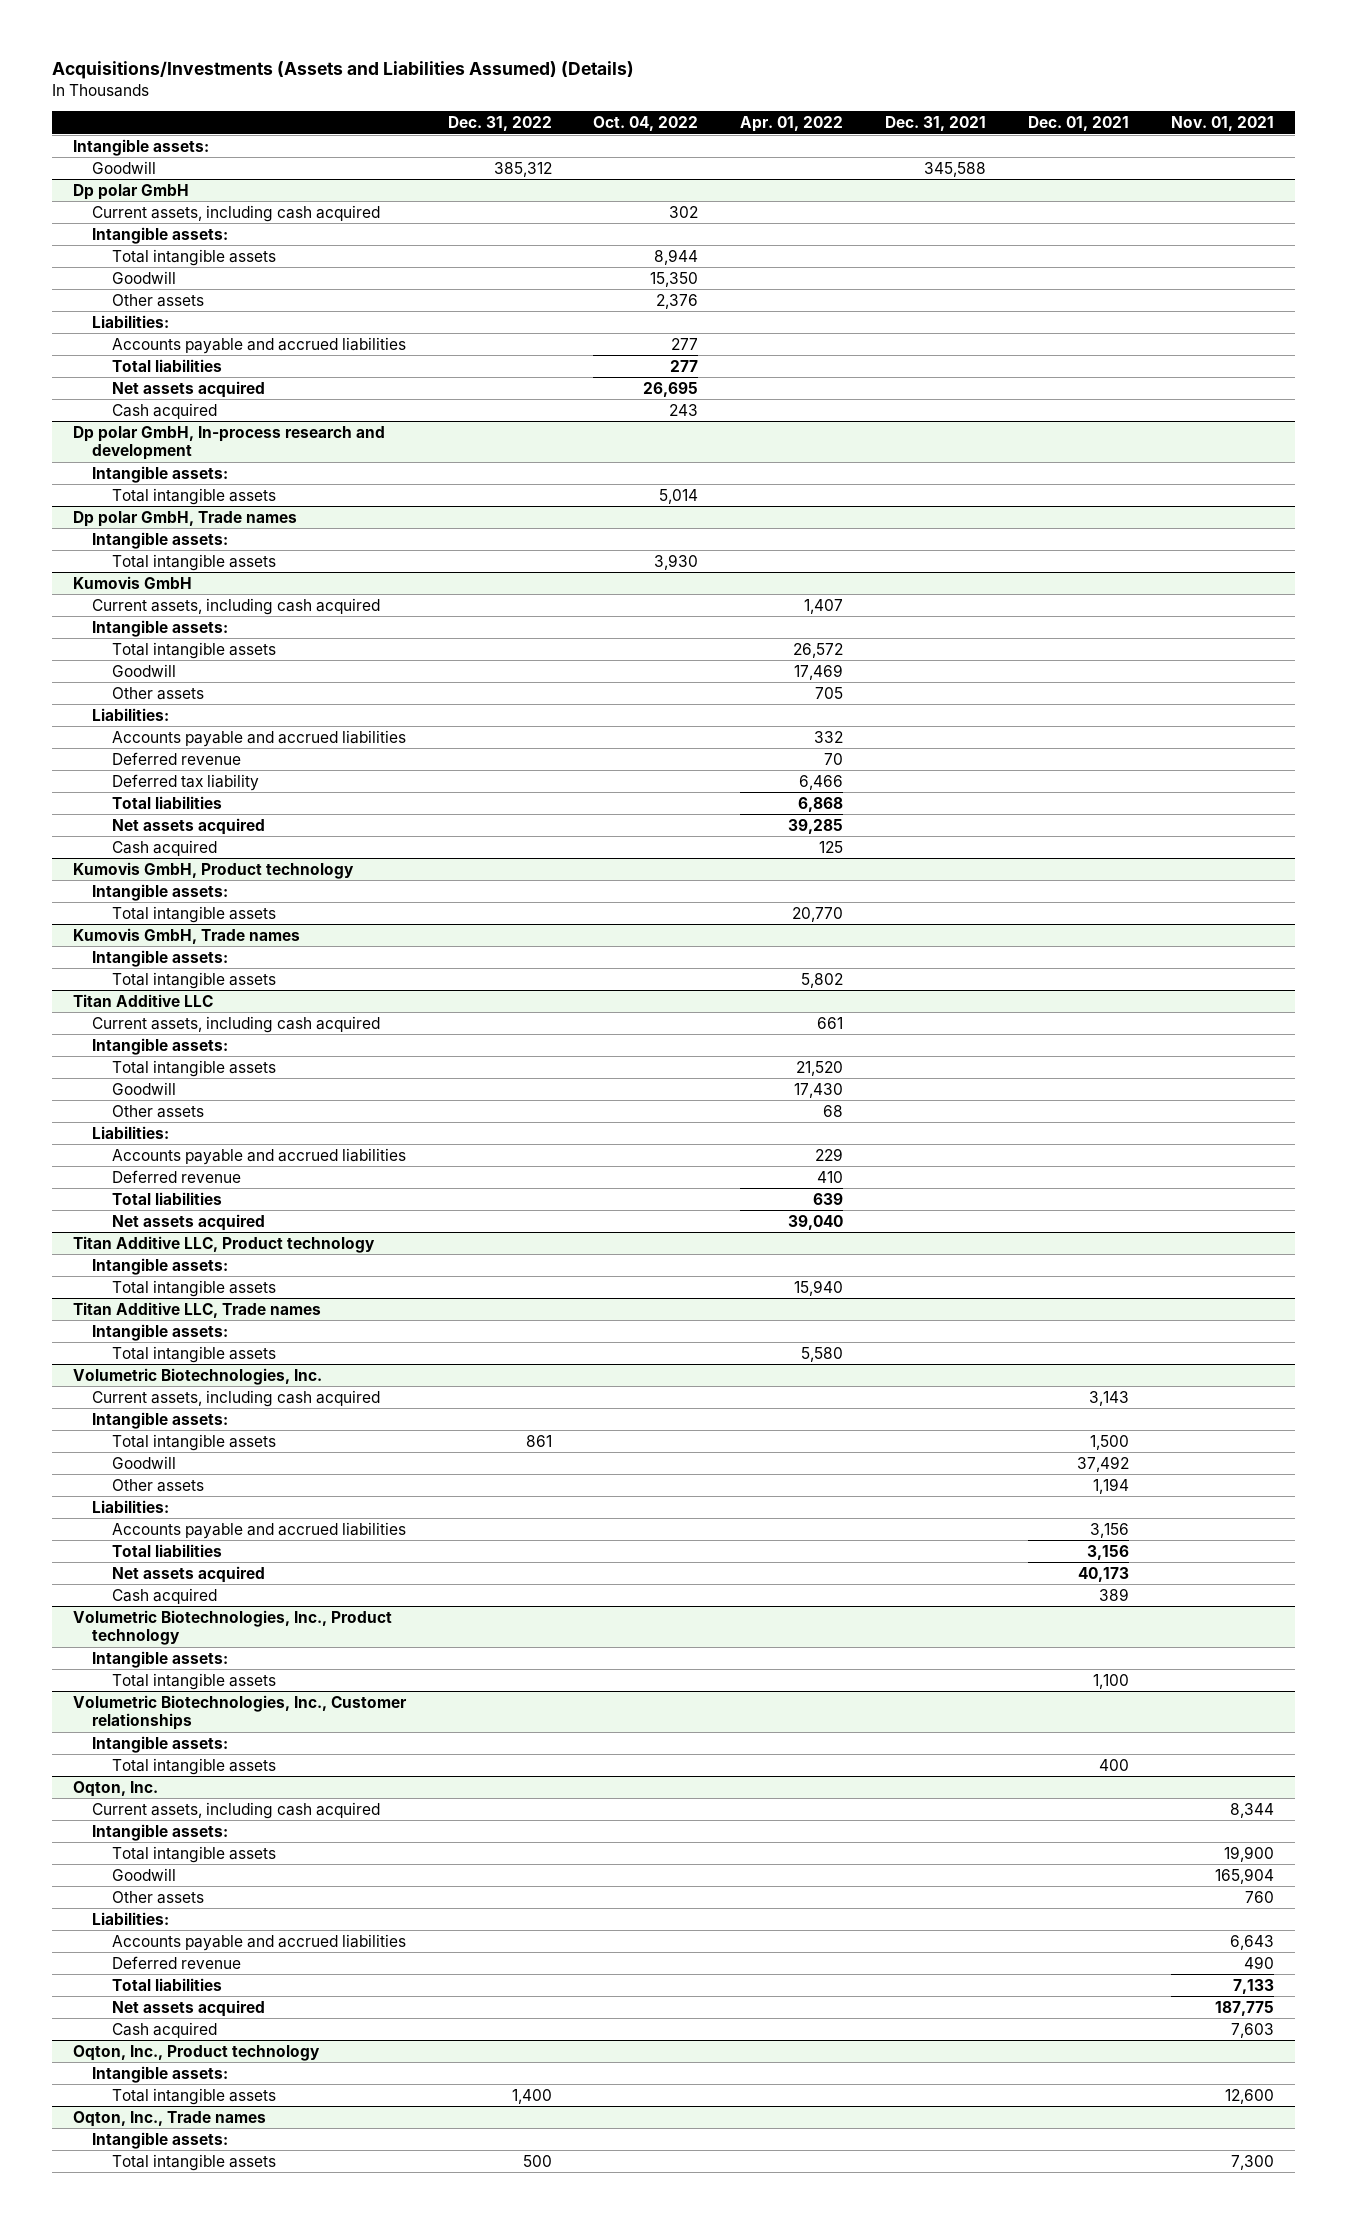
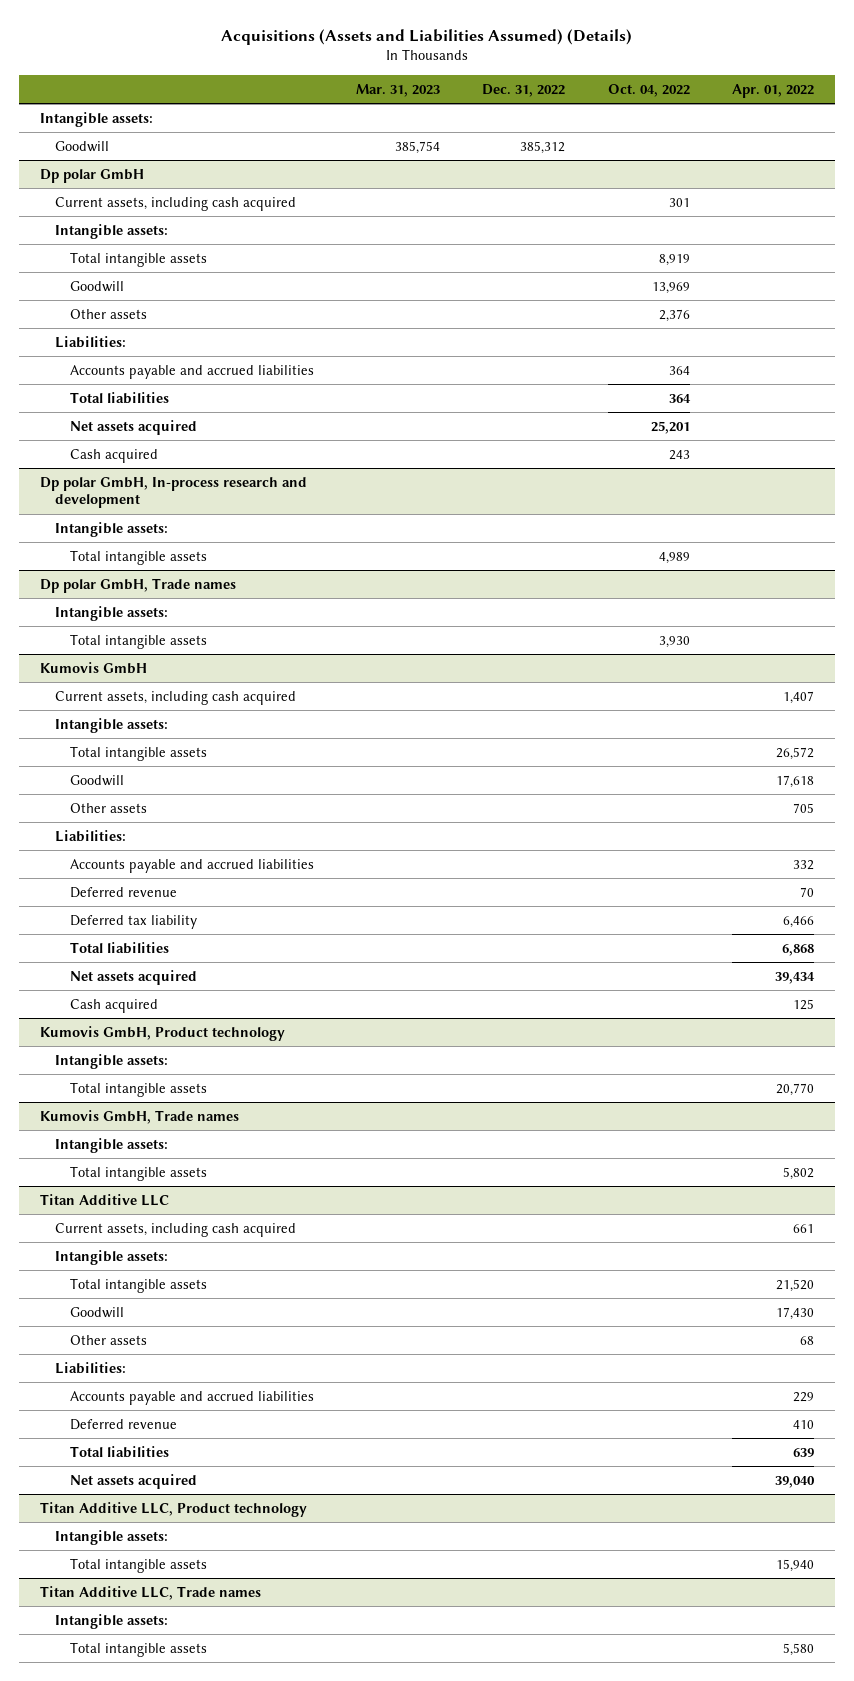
- Acquisitions/Investments (Assets and Liabilities Assumed) (Details)
+ Acquisitions (Assets and Liabilities Assumed) (Details)
- | Dec. 31, 2022 | Oct. 04, 2022 | Apr. 01, 2022 | Dec. 31, 2021 | Dec. 01, 2021 | Nov. 01, 2021
+ | Mar. 31, 2023 | Dec. 31, 2022 | Oct. 04, 2022 | Apr. 01, 2022
@ Dp polar GmbH
- Current assets, including cash acquired | | 302 | | | |
+ Current assets, including cash acquired | | | 301 |
- Total intangible assets | | 8,944 | | | |
- Goodwill | | 15,350 | | | |
+ Total intangible assets | | | 8,919 |
+ Goodwill | | | 13,969 |
- Accounts payable and accrued liabilities | | 277 | | | |
- Total liabilities | | 277 | | | |
- Net assets acquired | | 26,695 | | | |
+ Accounts payable and accrued liabilities | | | 364 |
+ Total liabilities | | | 364 |
+ Net assets acquired | | | 25,201 |
@ Dp polar GmbH, In-process research and development
- Total intangible assets | | 5,014 | | | |
+ Total intangible assets | | | 4,989 |
@ Kumovis GmbH
- Goodwill | | | 17,469 | | |
+ Goodwill | | | | 17,618
- Net assets acquired | | | 39,285 | | |
+ Net assets acquired | | | | 39,434
- Volumetric Biotechnologies, Inc.
- Current assets, including cash acquired | | | | | 3,143 |
- Intangible assets:
- Total intangible assets | 861 | | | | 1,500 |
- Goodwill | | | | | 37,492 |
- Other assets | | | | | 1,194 |
- Liabilities:
- Accounts payable and accrued liabilities | | | | | 3,156 |
- Total liabilities | | | | | 3,156 |
- Net assets acquired | | | | | 40,173 |
- Cash acquired | | | | | 389 |
- Volumetric Biotechnologies, Inc., Product technology
- Intangible assets:
- Total intangible assets | | | | | 1,100 |
- Volumetric Biotechnologies, Inc., Customer relationships
- Intangible assets:
- Total intangible assets | | | | | 400 |
- Oqton, Inc.
- Current assets, including cash acquired | | | | | | 8,344
- Intangible assets:
- Total intangible assets | | | | | | 19,900
- Goodwill | | | | | | 165,904
- Other assets | | | | | | 760
- Liabilities:
- Accounts payable and accrued liabilities | | | | | | 6,643
- Deferred revenue | | | | | | 490
- Total liabilities | | | | | | 7,133
- Net assets acquired | | | | | | 187,775
- Cash acquired | | | | | | 7,603
- Oqton, Inc., Product technology
- Intangible assets:
- Total intangible assets | 1,400 | | | | | 12,600
- Oqton, Inc., Trade names
- Intangible assets:
- Total intangible assets | 500 | | | | | 7,300

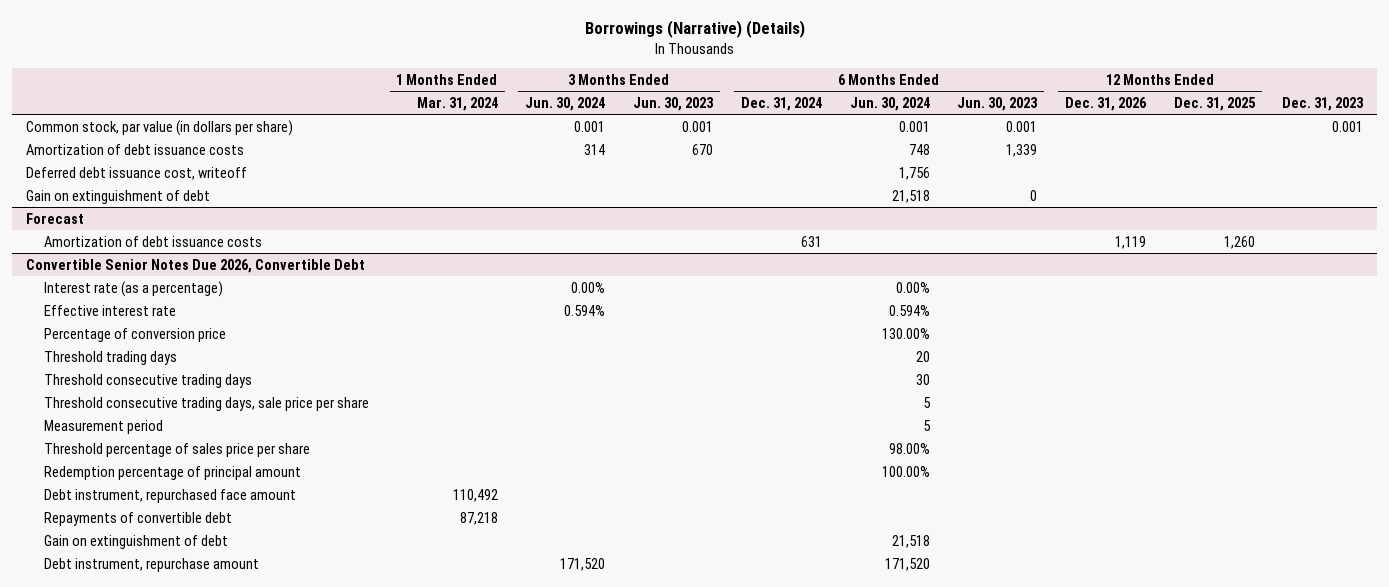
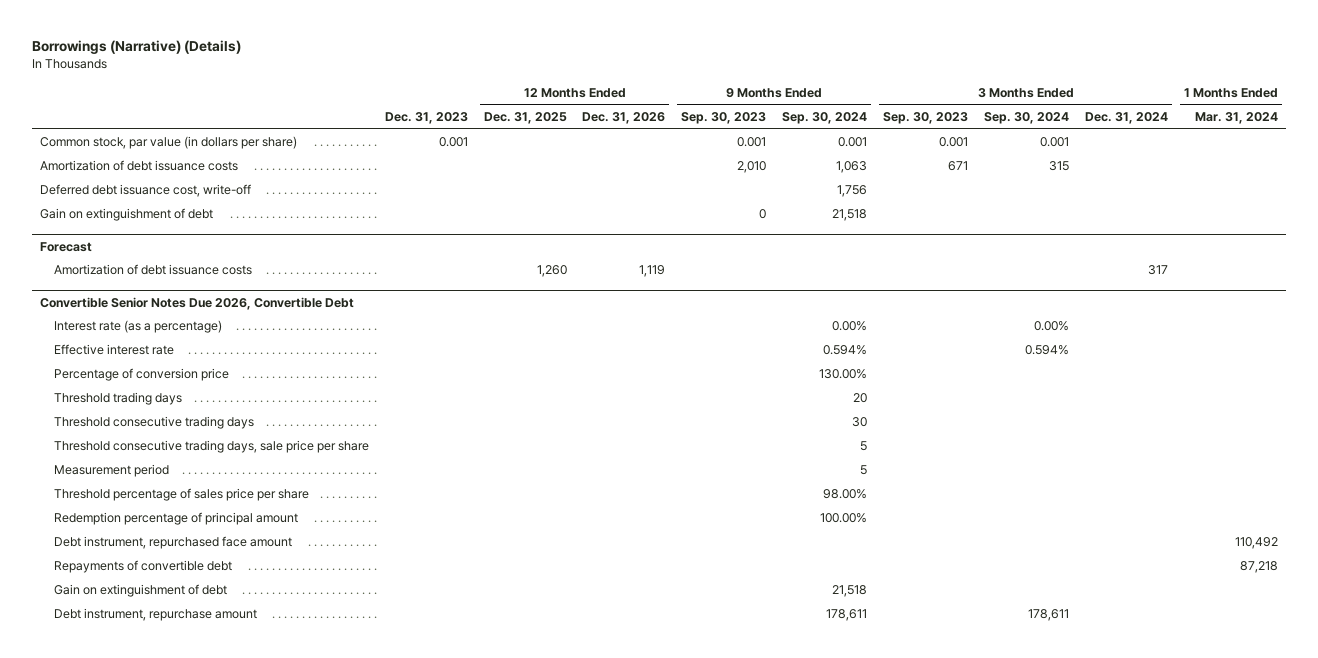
- | 1 Months Ended Mar. 31, 2024 | 3 Months Ended Jun. 30, 2024 | 3 Months Ended Jun. 30, 2023 | 6 Months Ended Dec. 31, 2024 | 6 Months Ended Jun. 30, 2024 | 6 Months Ended Jun. 30, 2023 | 12 Months Ended Dec. 31, 2026 | 12 Months Ended Dec. 31, 2025 | Dec. 31, 2023
+ | Dec. 31, 2023 | 12 Months Ended Dec. 31, 2025 | 12 Months Ended Dec. 31, 2026 | 9 Months Ended Sep. 30, 2023 | 9 Months Ended Sep. 30, 2024 | 3 Months Ended Sep. 30, 2023 | 3 Months Ended Sep. 30, 2024 | 3 Months Ended Dec. 31, 2024 | 1 Months Ended Mar. 31, 2024
- Deferred debt issuance cost, writeoff | | | | | 1,756 | | | |
+ Deferred debt issuance cost, write-off | | | | | 1,756 | | | |

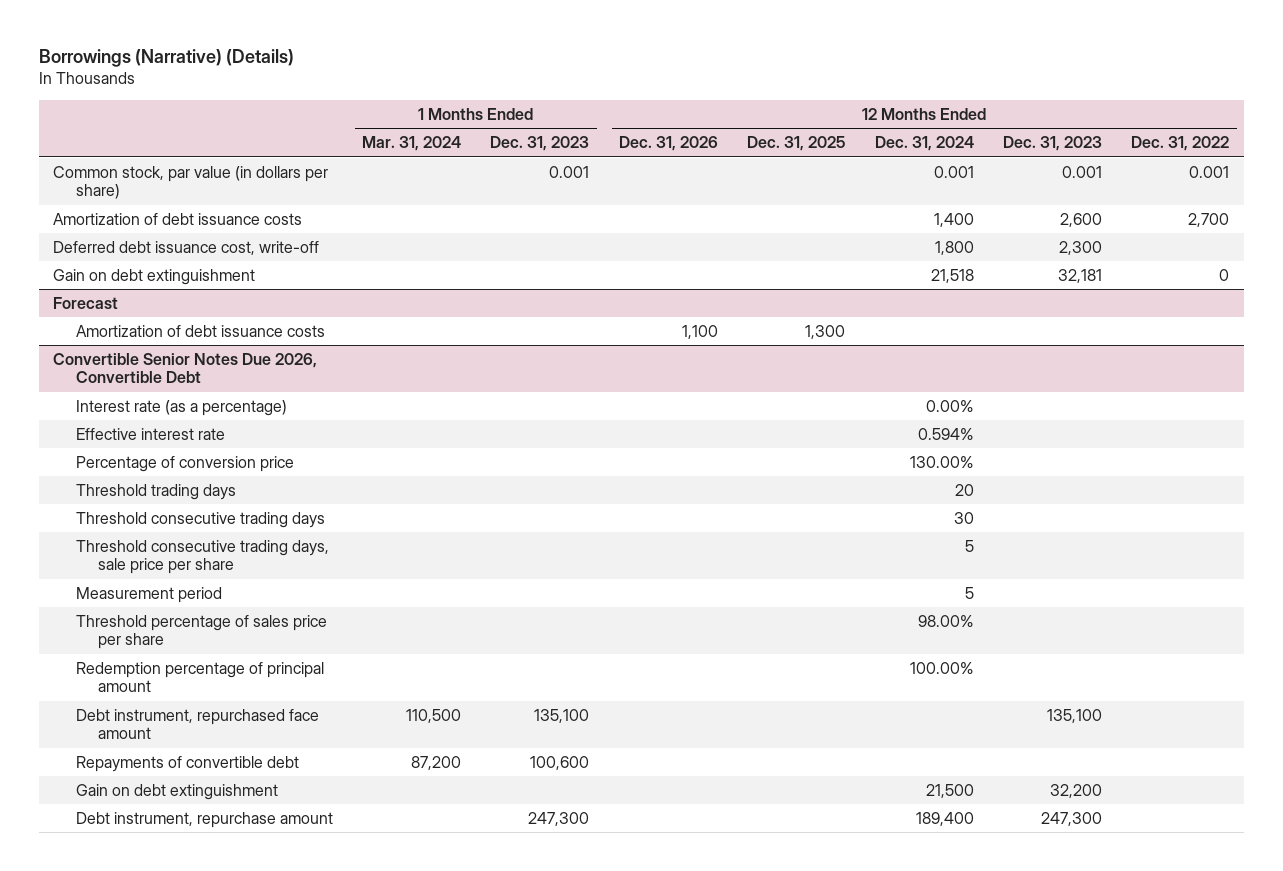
- | Dec. 31, 2023 | 12 Months Ended Dec. 31, 2025 | 12 Months Ended Dec. 31, 2026 | 9 Months Ended Sep. 30, 2023 | 9 Months Ended Sep. 30, 2024 | 3 Months Ended Sep. 30, 2023 | 3 Months Ended Sep. 30, 2024 | 3 Months Ended Dec. 31, 2024 | 1 Months Ended Mar. 31, 2024
+ | 1 Months Ended Mar. 31, 2024 | 1 Months Ended Dec. 31, 2023 | 12 Months Ended Dec. 31, 2026 | 12 Months Ended Dec. 31, 2025 | 12 Months Ended Dec. 31, 2024 | 12 Months Ended Dec. 31, 2023 | 12 Months Ended Dec. 31, 2022
- Gain on extinguishment of debt | | | | 0 | 21,518 | | | |
+ Gain on debt extinguishment | | | | | 21,518 | 32,181 | 0
@ Forecast
- Amortization of debt issuance costs | | 1,260 | 1,119 | | | | | 317 |
+ Amortization of debt issuance costs | | | 1,100 | 1,300 | | |
@ Convertible Senior Notes Due 2026, Convertible Debt
- Debt instrument, repurchased face amount | | | | | | | | | 110,492
- Repayments of convertible debt | | | | | | | | | 87,218
- Gain on extinguishment of debt | | | | | 21,518 | | | |
+ Debt instrument, repurchased face amount | 110,500 | 135,100 | | | | 135,100 |
+ Repayments of convertible debt | 87,200 | 100,600 | | | | |
+ Gain on debt extinguishment | | | | | 21,500 | 32,200 |

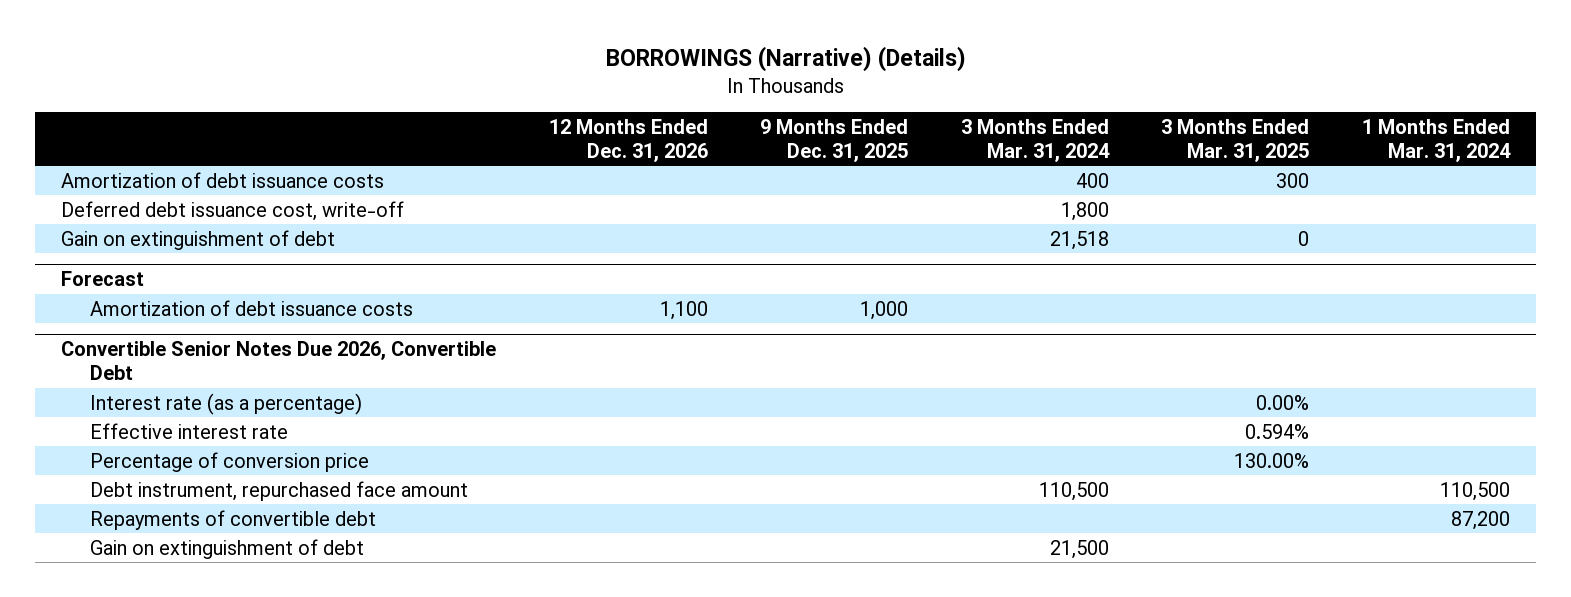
- Borrowings (Narrative) (Details)
+ BORROWINGS (Narrative) (Details)
- | 1 Months Ended Mar. 31, 2024 | 1 Months Ended Dec. 31, 2023 | 12 Months Ended Dec. 31, 2026 | 12 Months Ended Dec. 31, 2025 | 12 Months Ended Dec. 31, 2024 | 12 Months Ended Dec. 31, 2023 | 12 Months Ended Dec. 31, 2022
+ | 12 Months Ended Dec. 31, 2026 | 9 Months Ended Dec. 31, 2025 | 3 Months Ended Mar. 31, 2024 | 3 Months Ended Mar. 31, 2025 | 1 Months Ended Mar. 31, 2024
- Common stock, par value (in dollars per share) | | 0.001 | | | 0.001 | 0.001 | 0.001
- Gain on debt extinguishment | | | | | 21,518 | 32,181 | 0
+ Gain on extinguishment of debt | | | 21,518 | 0 |
@ Convertible Senior Notes Due 2026, Convertible Debt
- Threshold trading days | | | | | 20 | |
- Threshold consecutive trading days | | | | | 30 | |
- Threshold consecutive trading days, sale price per share | | | | | 5 | |
- Measurement period | | | | | 5 | |
- Threshold percentage of sales price per share | | | | | 98.00% | |
- Redemption percentage of principal amount | | | | | 100.00% | |
- Gain on debt extinguishment | | | | | 21,500 | 32,200 |
- Debt instrument, repurchase amount | | 247,300 | | | 189,400 | 247,300 |
+ Gain on extinguishment of debt | | | 21,500 | |

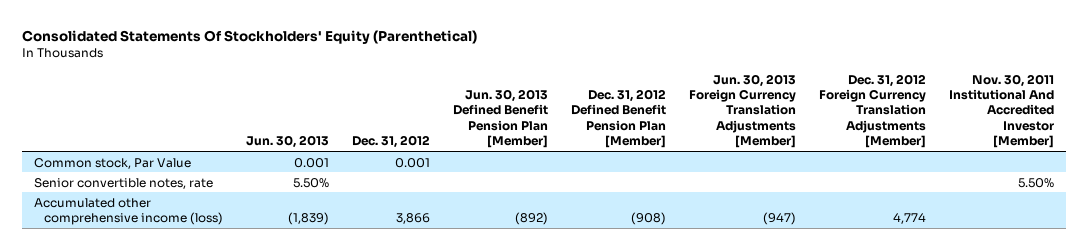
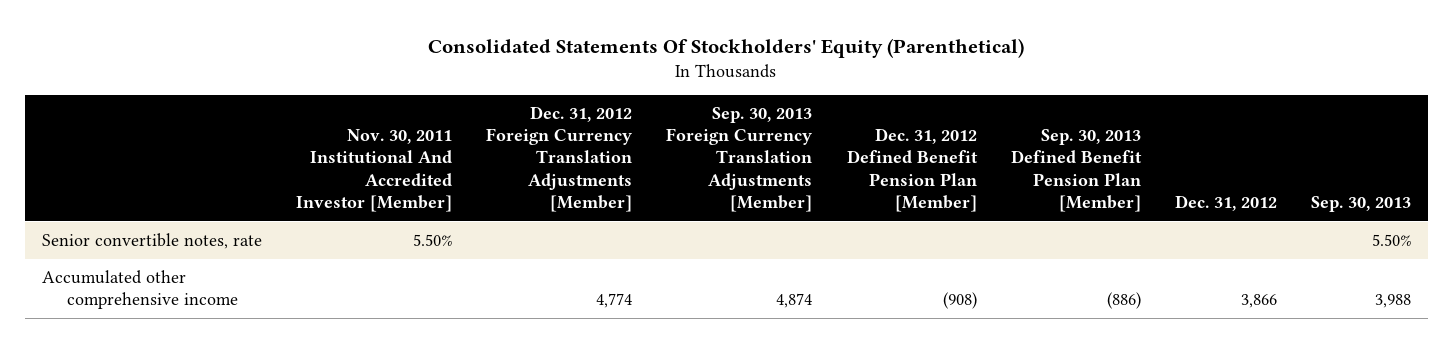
- | Jun. 30, 2013 | Dec. 31, 2012 | Jun. 30, 2013 Defined Benefit Pension Plan [Member] | Dec. 31, 2012 Defined Benefit Pension Plan [Member] | Jun. 30, 2013 Foreign Currency Translation Adjustments [Member] | Dec. 31, 2012 Foreign Currency Translation Adjustments [Member] | Nov. 30, 2011 Institutional And Accredited Investor [Member]
+ | Nov. 30, 2011 Institutional And Accredited Investor [Member] | Dec. 31, 2012 Foreign Currency Translation Adjustments [Member] | Sep. 30, 2013 Foreign Currency Translation Adjustments [Member] | Dec. 31, 2012 Defined Benefit Pension Plan [Member] | Sep. 30, 2013 Defined Benefit Pension Plan [Member] | Dec. 31, 2012 | Sep. 30, 2013
- Common stock, Par Value | 0.001 | 0.001 | | | | |
- Accumulated other comprehensive income (loss) | (1,839) | 3,866 | (892) | (908) | (947) | 4,774 |
+ Accumulated other comprehensive income | | 4,774 | 4,874 | (908) | (886) | 3,866 | 3,988

